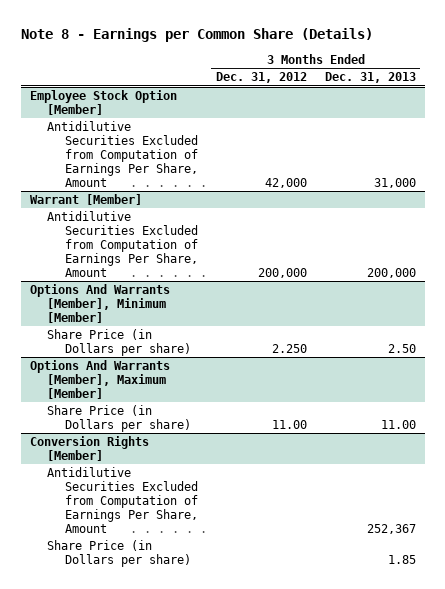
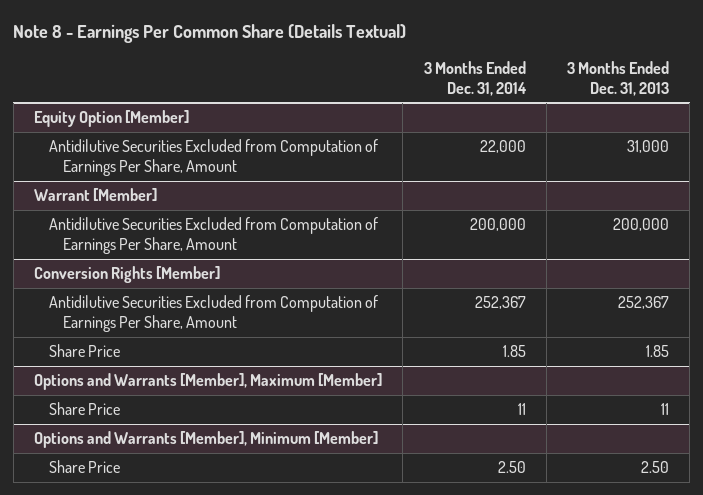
- Note 8 - Earnings per Common Share (Details)
+ Note 8 - Earnings Per Common Share (Details Textual)
- | 3 Months Ended Dec. 31, 2012 | 3 Months Ended Dec. 31, 2013
+ | 3 Months Ended Dec. 31, 2014 | 3 Months Ended Dec. 31, 2013
- Employee Stock Option [Member]
+ Equity Option [Member]
- Options And Warrants [Member], Minimum [Member]
- Share Price (in Dollars per share) | 2.250 | 2.50
- Options And Warrants [Member], Maximum [Member]
- Share Price (in Dollars per share) | 11.00 | 11.00
@ Conversion Rights [Member]
- Share Price (in Dollars per share) | | 1.85
+ Share Price | 1.85 | 1.85
+ Options and Warrants [Member], Maximum [Member]
+ Share Price | 11 | 11
+ Options and Warrants [Member], Minimum [Member]
+ Share Price | 2.50 | 2.50

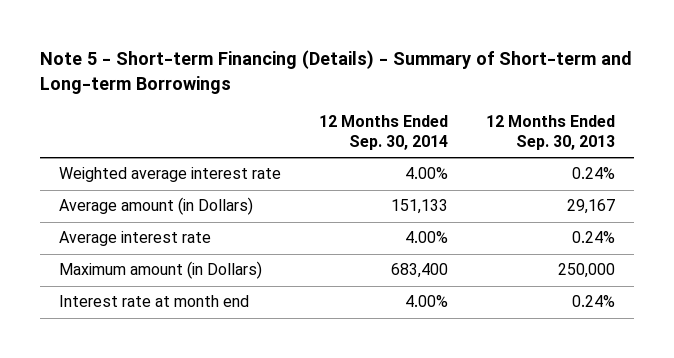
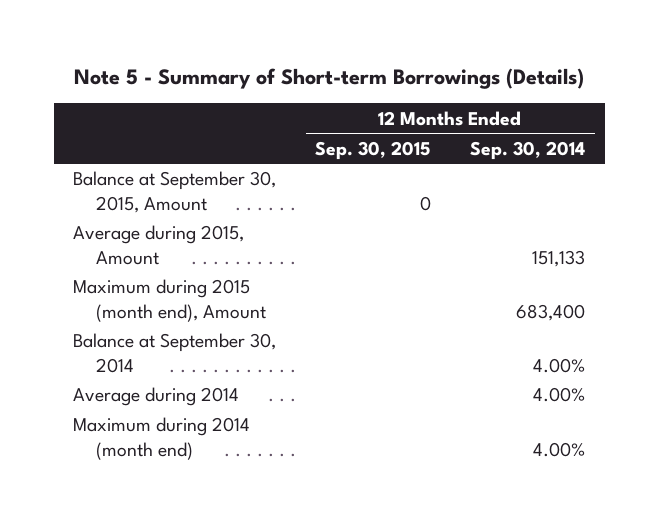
- Note 5 - Short-term Financing (Details) - Summary of Short-term and Long-term Borrowings
+ Note 5 - Summary of Short-term Borrowings (Details)
- | 12 Months Ended Sep. 30, 2014 | 12 Months Ended Sep. 30, 2013
+ | 12 Months Ended Sep. 30, 2015 | 12 Months Ended Sep. 30, 2014
- Weighted average interest rate | 4.00% | 0.24%
- Average amount (in Dollars) | 151,133 | 29,167
- Average interest rate | 4.00% | 0.24%
- Maximum amount (in Dollars) | 683,400 | 250,000
- Interest rate at month end | 4.00% | 0.24%
+ Balance at September 30, 2015, Amount | 0 |
+ Average during 2015, Amount | | 151,133
+ Maximum during 2015 (month end), Amount | | 683,400
+ Balance at September 30, 2014 | | 4.00%
+ Average during 2014 | | 4.00%
+ Maximum during 2014 (month end) | | 4.00%

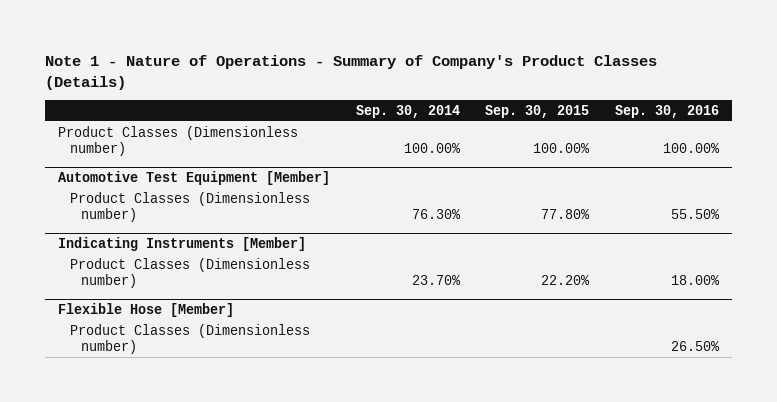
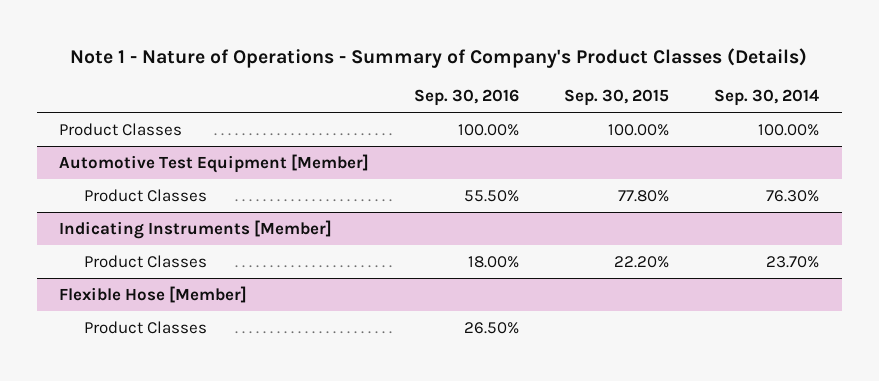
- | Sep. 30, 2014 | Sep. 30, 2015 | Sep. 30, 2016
+ | Sep. 30, 2016 | Sep. 30, 2015 | Sep. 30, 2014
- Product Classes (Dimensionless number) | 100.00% | 100.00% | 100.00%
+ Product Classes | 100.00% | 100.00% | 100.00%
@ Automotive Test Equipment [Member]
- Product Classes (Dimensionless number) | 76.30% | 77.80% | 55.50%
+ Product Classes | 55.50% | 77.80% | 76.30%
@ Indicating Instruments [Member]
- Product Classes (Dimensionless number) | 23.70% | 22.20% | 18.00%
+ Product Classes | 18.00% | 22.20% | 23.70%
@ Flexible Hose [Member]
- Product Classes (Dimensionless number) | | | 26.50%
+ Product Classes | 26.50% | |

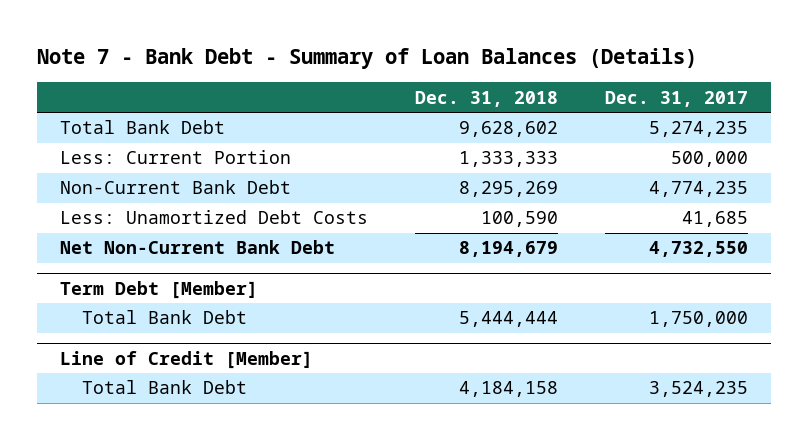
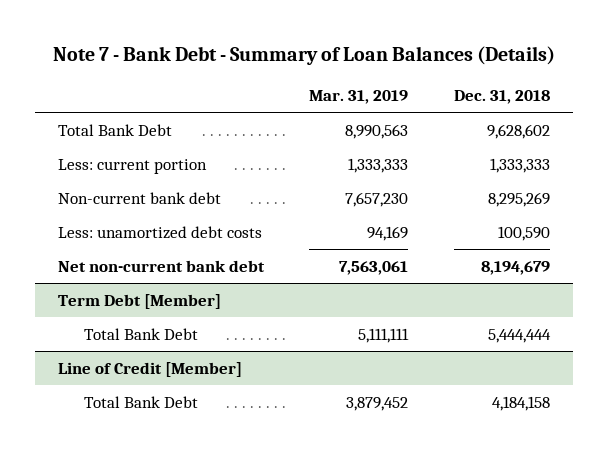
- | Dec. 31, 2018 | Dec. 31, 2017
+ | Mar. 31, 2019 | Dec. 31, 2018
- Less: Current Portion | 1,333,333 | 500,000
- Non-Current Bank Debt | 8,295,269 | 4,774,235
- Less: Unamortized Debt Costs | 100,590 | 41,685
- Net Non-Current Bank Debt | 8,194,679 | 4,732,550
+ Less: current portion | 1,333,333 | 1,333,333
+ Non-current bank debt | 7,657,230 | 8,295,269
+ Less: unamortized debt costs | 94,169 | 100,590
+ Net non-current bank debt | 7,563,061 | 8,194,679

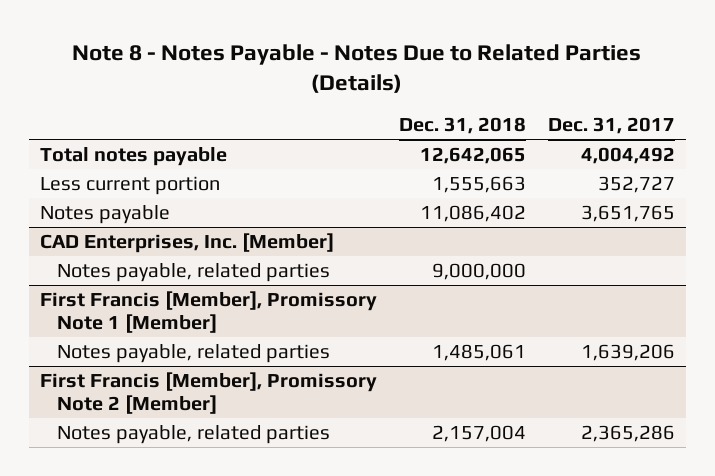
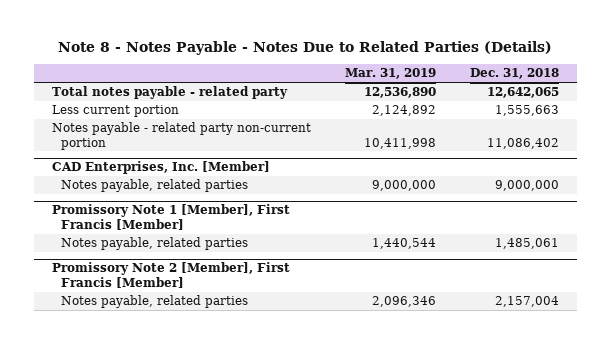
- | Dec. 31, 2018 | Dec. 31, 2017
+ | Mar. 31, 2019 | Dec. 31, 2018
- Total notes payable | 12,642,065 | 4,004,492
+ Total notes payable - related party | 12,536,890 | 12,642,065
- Notes payable | 11,086,402 | 3,651,765
+ Notes payable - related party non-current portion | 10,411,998 | 11,086,402
- First Francis [Member], Promissory Note 1 [Member]
+ Promissory Note 1 [Member], First Francis [Member]
- First Francis [Member], Promissory Note 2 [Member]
+ Promissory Note 2 [Member], First Francis [Member]

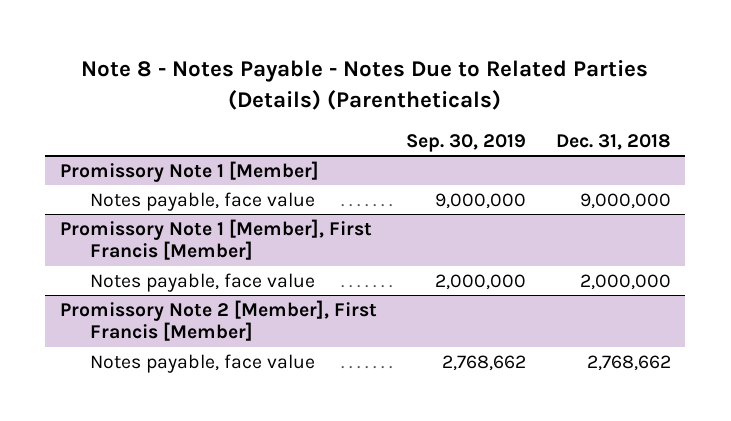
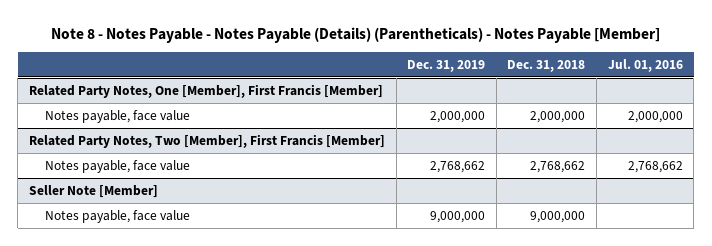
- Note 8 - Notes Payable - Notes Due to Related Parties (Details) (Parentheticals)
+ Note 8 - Notes Payable - Notes Payable (Details) (Parentheticals) - Notes Payable [Member]
- | Sep. 30, 2019 | Dec. 31, 2018
+ | Dec. 31, 2019 | Dec. 31, 2018 | Jul. 01, 2016
- Promissory Note 1 [Member]
- Notes payable, face value | 9,000,000 | 9,000,000
- Promissory Note 1 [Member], First Francis [Member]
+ Related Party Notes, One [Member], First Francis [Member]
- Promissory Note 2 [Member], First Francis [Member]
+ Related Party Notes, Two [Member], First Francis [Member]
+ Seller Note [Member]
+ Notes payable, face value | 9,000,000 | 9,000,000 |

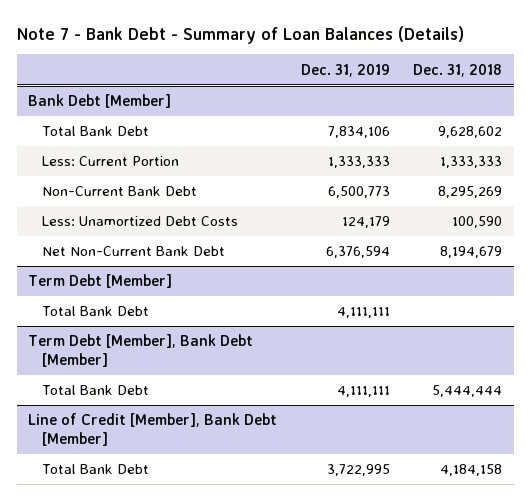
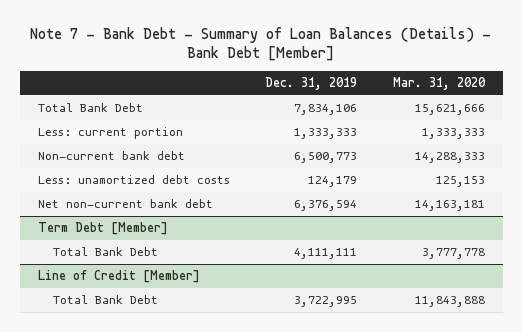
- Note 7 - Bank Debt - Summary of Loan Balances (Details)
+ Note 7 - Bank Debt - Summary of Loan Balances (Details) - Bank Debt [Member]
- | Dec. 31, 2019 | Dec. 31, 2018
+ | Dec. 31, 2019 | Mar. 31, 2020
- Bank Debt [Member]
- Less: Current Portion | 1,333,333 | 1,333,333
- Non-Current Bank Debt | 6,500,773 | 8,295,269
- Less: Unamortized Debt Costs | 124,179 | 100,590
- Net Non-Current Bank Debt | 6,376,594 | 8,194,679
+ Less: current portion | 1,333,333 | 1,333,333
+ Non-current bank debt | 6,500,773 | 14,288,333
+ Less: unamortized debt costs | 124,179 | 125,153
+ Net non-current bank debt | 6,376,594 | 14,163,181
- Term Debt [Member], Bank Debt [Member]
- Total Bank Debt | 4,111,111 | 5,444,444
- Line of Credit [Member], Bank Debt [Member]
+ Line of Credit [Member]

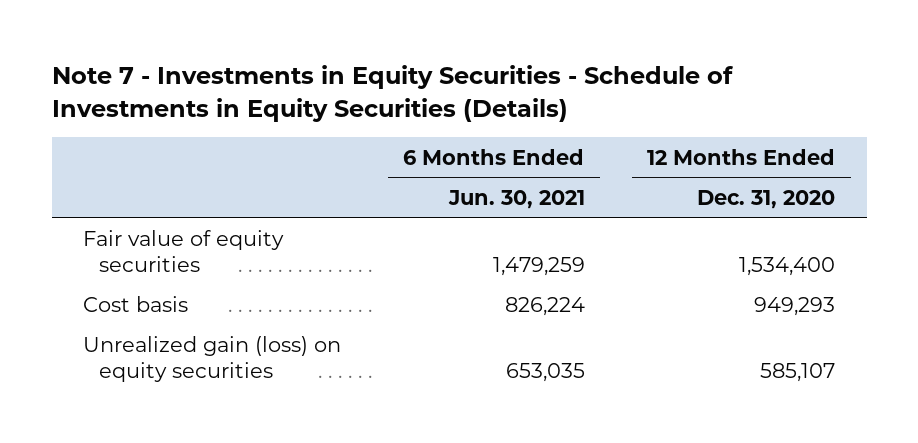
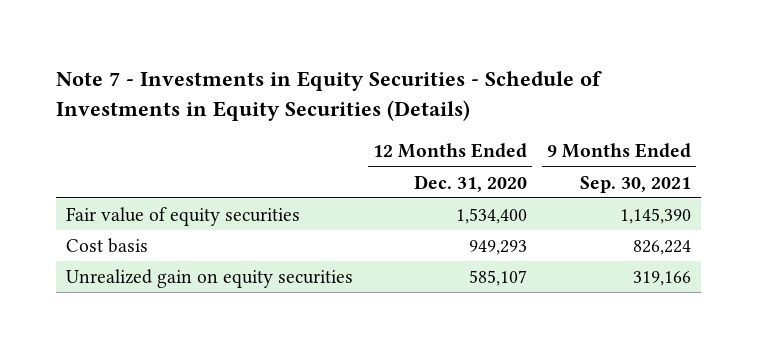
- | 6 Months Ended Jun. 30, 2021 | 12 Months Ended Dec. 31, 2020
+ | 12 Months Ended Dec. 31, 2020 | 9 Months Ended Sep. 30, 2021
- Unrealized gain (loss) on equity securities | 653,035 | 585,107
+ Unrealized gain on equity securities | 585,107 | 319,166

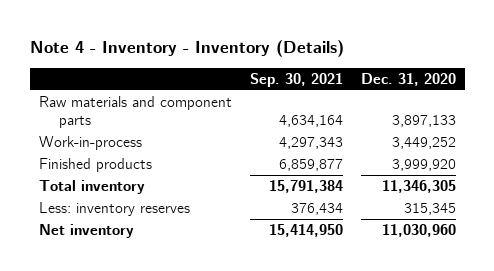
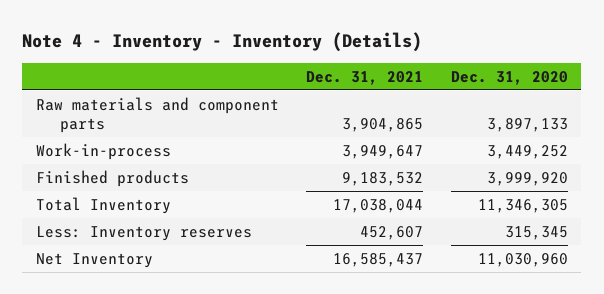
- | Sep. 30, 2021 | Dec. 31, 2020
+ | Dec. 31, 2021 | Dec. 31, 2020
- Total inventory | 15,791,384 | 11,346,305
- Less: inventory reserves | 376,434 | 315,345
- Net inventory | 15,414,950 | 11,030,960
+ Total Inventory | 17,038,044 | 11,346,305
+ Less: Inventory reserves | 452,607 | 315,345
+ Net Inventory | 16,585,437 | 11,030,960

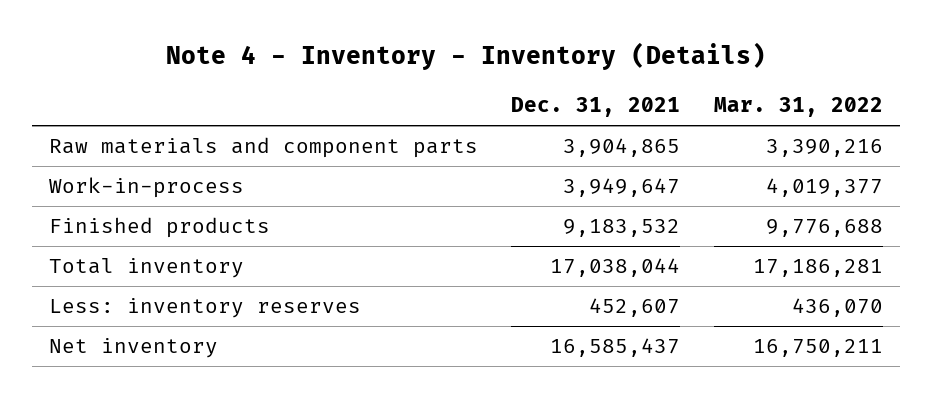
- | Dec. 31, 2021 | Dec. 31, 2020
+ | Dec. 31, 2021 | Mar. 31, 2022
- Total Inventory | 17,038,044 | 11,346,305
- Less: Inventory reserves | 452,607 | 315,345
- Net Inventory | 16,585,437 | 11,030,960
+ Total inventory | 17,038,044 | 17,186,281
+ Less: inventory reserves | 452,607 | 436,070
+ Net inventory | 16,585,437 | 16,750,211

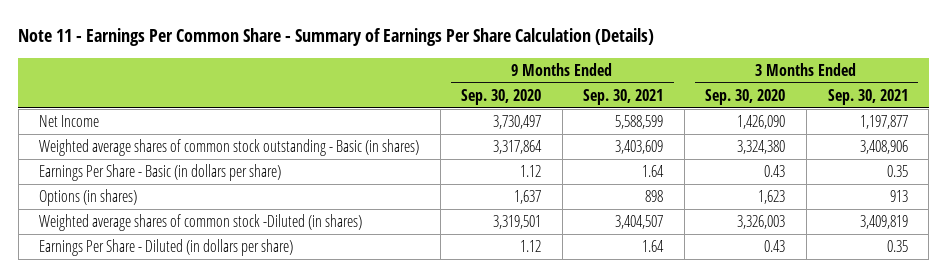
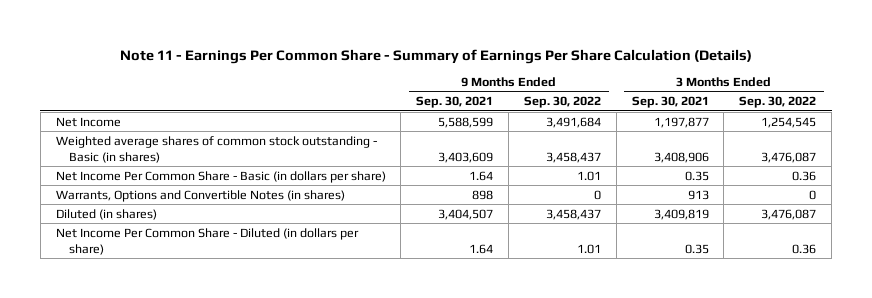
- | 9 Months Ended Sep. 30, 2020 | 9 Months Ended Sep. 30, 2021 | 3 Months Ended Sep. 30, 2020 | 3 Months Ended Sep. 30, 2021
+ | 9 Months Ended Sep. 30, 2021 | 9 Months Ended Sep. 30, 2022 | 3 Months Ended Sep. 30, 2021 | 3 Months Ended Sep. 30, 2022
- Earnings Per Share - Basic (in dollars per share) | 1.12 | 1.64 | 0.43 | 0.35
- Options (in shares) | 1,637 | 898 | 1,623 | 913
- Weighted average shares of common stock -Diluted (in shares) | 3,319,501 | 3,404,507 | 3,326,003 | 3,409,819
- Earnings Per Share - Diluted (in dollars per share) | 1.12 | 1.64 | 0.43 | 0.35
+ Net Income Per Common Share - Basic (in dollars per share) | 1.64 | 1.01 | 0.35 | 0.36
+ Warrants, Options and Convertible Notes (in shares) | 898 | 0 | 913 | 0
+ Diluted (in shares) | 3,404,507 | 3,458,437 | 3,409,819 | 3,476,087
+ Net Income Per Common Share - Diluted (in dollars per share) | 1.64 | 1.01 | 0.35 | 0.36

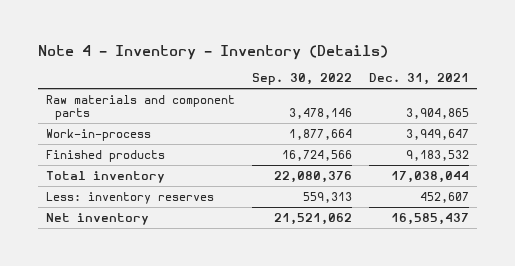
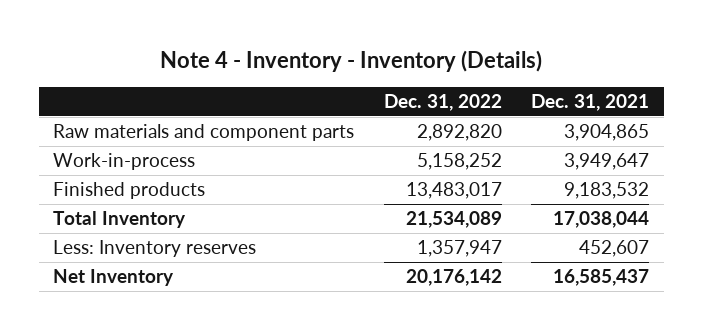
- | Sep. 30, 2022 | Dec. 31, 2021
+ | Dec. 31, 2022 | Dec. 31, 2021
- Total inventory | 22,080,376 | 17,038,044
- Less: inventory reserves | 559,313 | 452,607
- Net inventory | 21,521,062 | 16,585,437
+ Total Inventory | 21,534,089 | 17,038,044
+ Less: Inventory reserves | 1,357,947 | 452,607
+ Net Inventory | 20,176,142 | 16,585,437

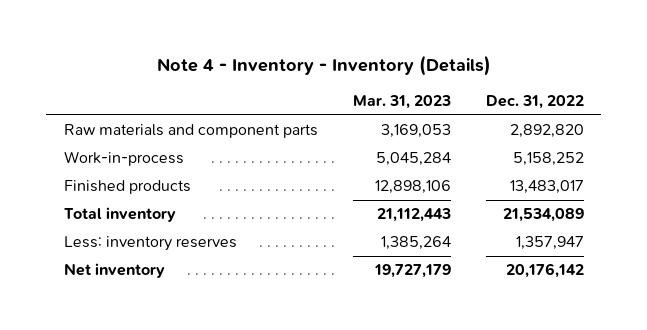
- | Dec. 31, 2022 | Dec. 31, 2021
+ | Mar. 31, 2023 | Dec. 31, 2022
- Total Inventory | 21,534,089 | 17,038,044
- Less: Inventory reserves | 1,357,947 | 452,607
- Net Inventory | 20,176,142 | 16,585,437
+ Total inventory | 21,112,443 | 21,534,089
+ Less: inventory reserves | 1,385,264 | 1,357,947
+ Net inventory | 19,727,179 | 20,176,142

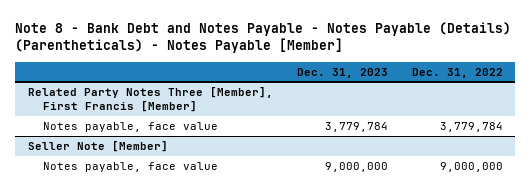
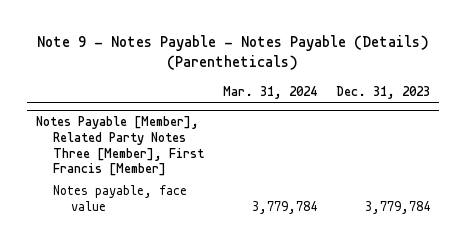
- Note 8 - Bank Debt and Notes Payable - Notes Payable (Details) (Parentheticals) - Notes Payable [Member]
+ Note 9 - Notes Payable - Notes Payable (Details) (Parentheticals)
- | Dec. 31, 2023 | Dec. 31, 2022
+ | Mar. 31, 2024 | Dec. 31, 2023
- Related Party Notes Three [Member], First Francis [Member]
+ Notes Payable [Member], Related Party Notes Three [Member], First Francis [Member]
- Seller Note [Member]
- Notes payable, face value | 9,000,000 | 9,000,000

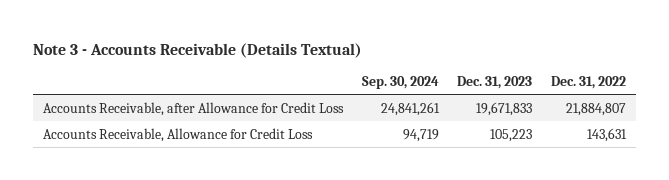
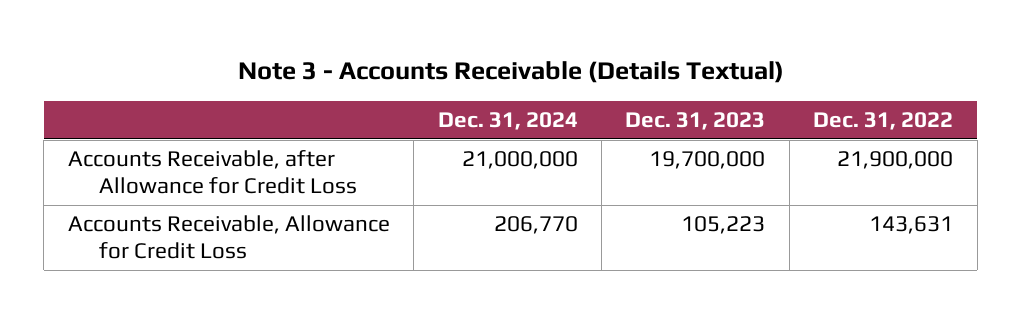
- | Sep. 30, 2024 | Dec. 31, 2023 | Dec. 31, 2022
+ | Dec. 31, 2024 | Dec. 31, 2023 | Dec. 31, 2022
- Accounts Receivable, after Allowance for Credit Loss | 24,841,261 | 19,671,833 | 21,884,807
+ Accounts Receivable, after Allowance for Credit Loss | 21,000,000 | 19,700,000 | 21,900,000

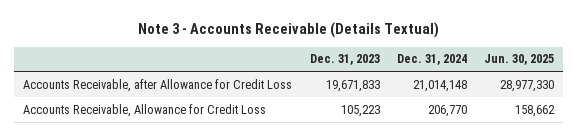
- | Dec. 31, 2024 | Dec. 31, 2023 | Dec. 31, 2022
+ | Dec. 31, 2023 | Dec. 31, 2024 | Jun. 30, 2025
- Accounts Receivable, after Allowance for Credit Loss | 21,000,000 | 19,700,000 | 21,900,000
+ Accounts Receivable, after Allowance for Credit Loss | 19,671,833 | 21,014,148 | 28,977,330

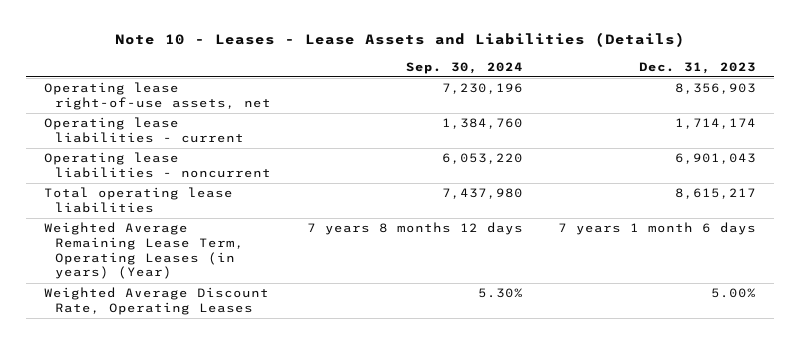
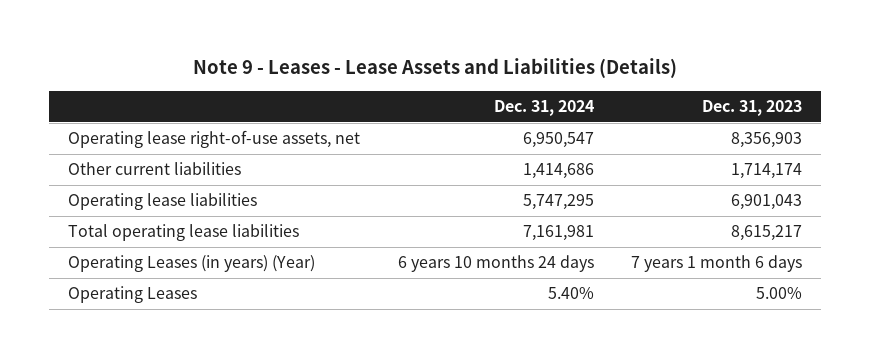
- Note 10 - Leases - Lease Assets and Liabilities (Details)
+ Note 9 - Leases - Lease Assets and Liabilities (Details)
- | Sep. 30, 2024 | Dec. 31, 2023
+ | Dec. 31, 2024 | Dec. 31, 2023
- Operating lease liabilities - current | 1,384,760 | 1,714,174
- Operating lease liabilities - noncurrent | 6,053,220 | 6,901,043
+ Other current liabilities | 1,414,686 | 1,714,174
+ Operating lease liabilities | 5,747,295 | 6,901,043
- Weighted Average Remaining Lease Term, Operating Leases (in years) (Year) | 7 years 8 months 12 days | 7 years 1 month 6 days
- Weighted Average Discount Rate, Operating Leases | 5.30% | 5.00%
+ Operating Leases (in years) (Year) | 6 years 10 months 24 days | 7 years 1 month 6 days
+ Operating Leases | 5.40% | 5.00%

